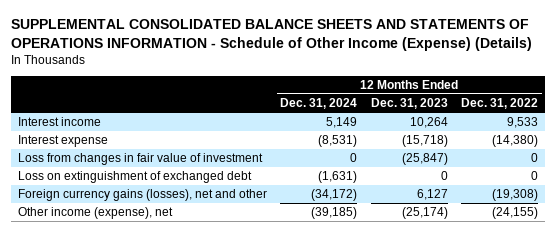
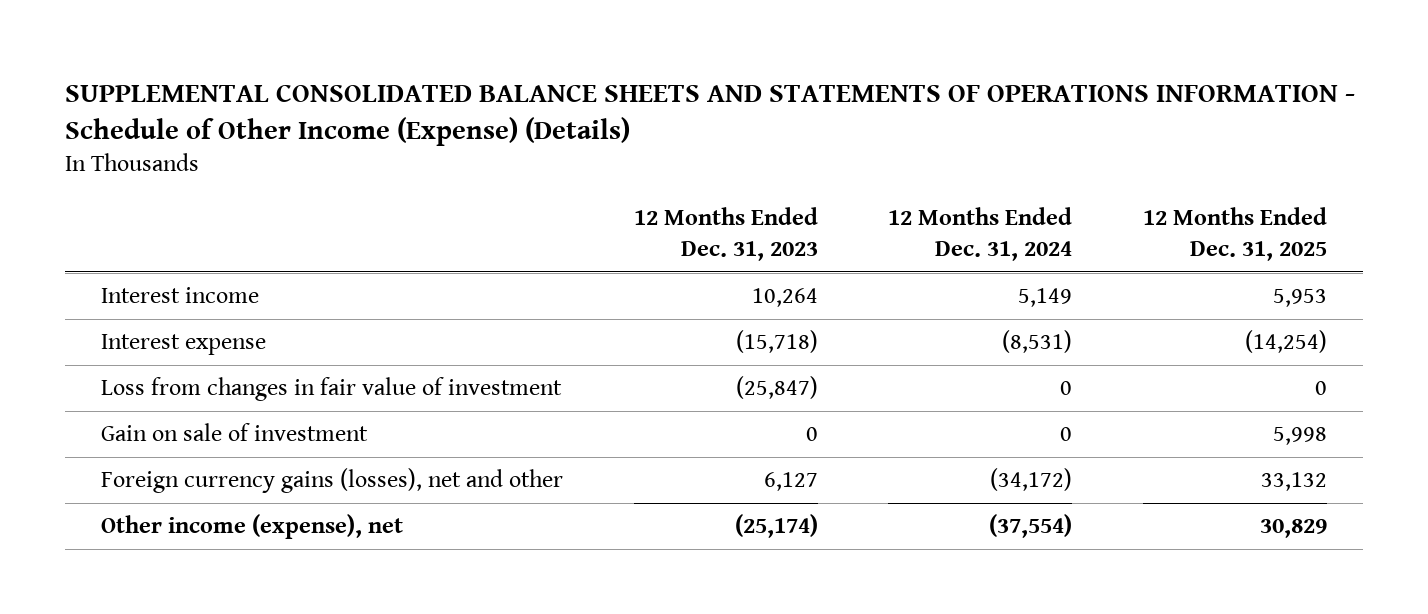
- | 12 Months Ended Dec. 31, 2024 | 12 Months Ended Dec. 31, 2023 | 12 Months Ended Dec. 31, 2022
+ | 12 Months Ended Dec. 31, 2023 | 12 Months Ended Dec. 31, 2024 | 12 Months Ended Dec. 31, 2025
- Loss on extinguishment of exchanged debt | (1,631) | 0 | 0
+ Gain on sale of investment | 0 | 0 | 5,998
- Other income (expense), net | (39,185) | (25,174) | (24,155)
+ Other income (expense), net | (25,174) | (37,554) | 30,829

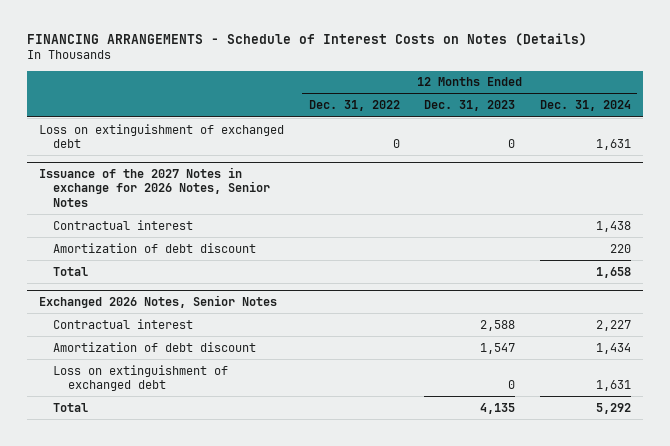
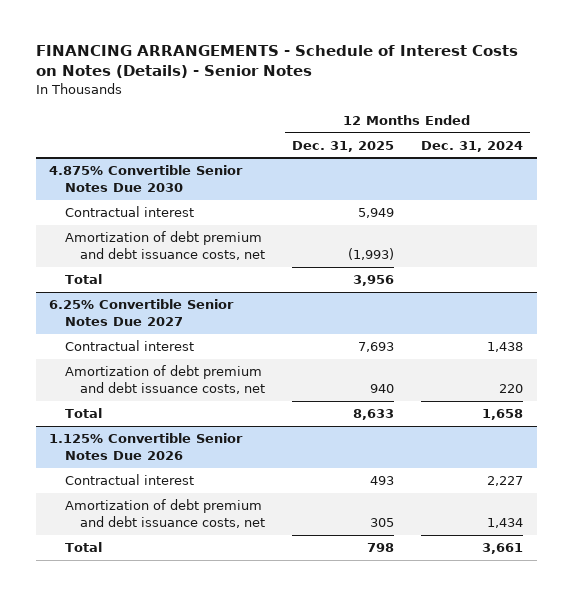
- FINANCING ARRANGEMENTS - Schedule of Interest Costs on Notes (Details)
+ FINANCING ARRANGEMENTS - Schedule of Interest Costs on Notes (Details) - Senior Notes
- | 12 Months Ended Dec. 31, 2022 | 12 Months Ended Dec. 31, 2023 | 12 Months Ended Dec. 31, 2024
+ | 12 Months Ended Dec. 31, 2025 | 12 Months Ended Dec. 31, 2024
- Loss on extinguishment of exchanged debt | 0 | 0 | 1,631
- Issuance of the 2027 Notes in exchange for 2026 Notes, Senior Notes
+ 4.875% Convertible Senior Notes Due 2030
+ Contractual interest | 5,949 |
+ Amortization of debt premium and debt issuance costs, net | (1,993) |
+ Total | 3,956 |
+ 6.25% Convertible Senior Notes Due 2027
- Amortization of debt discount | | | 220
+ Amortization of debt premium and debt issuance costs, net | 940 | 220
- Exchanged 2026 Notes, Senior Notes
+ 1.125% Convertible Senior Notes Due 2026
- Amortization of debt discount | | 1,547 | 1,434
- Loss on extinguishment of exchanged debt | | 0 | 1,631
- Total | | 4,135 | 5,292
+ Amortization of debt premium and debt issuance costs, net | 305 | 1,434
+ Total | 798 | 3,661

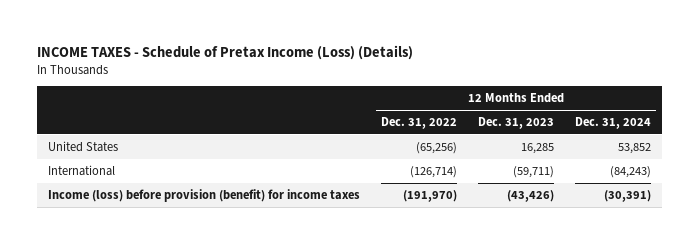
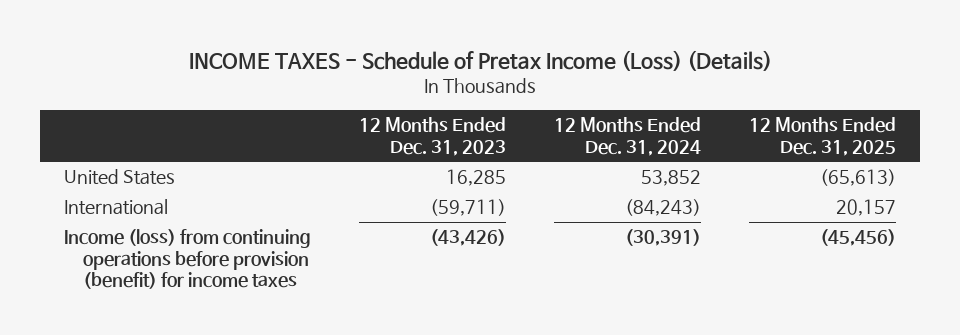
- | 12 Months Ended Dec. 31, 2022 | 12 Months Ended Dec. 31, 2023 | 12 Months Ended Dec. 31, 2024
+ | 12 Months Ended Dec. 31, 2023 | 12 Months Ended Dec. 31, 2024 | 12 Months Ended Dec. 31, 2025
- Income (loss) before provision (benefit) for income taxes | (191,970) | (43,426) | (30,391)
+ Income (loss) from continuing operations before provision (benefit) for income taxes | (43,426) | (30,391) | (45,456)

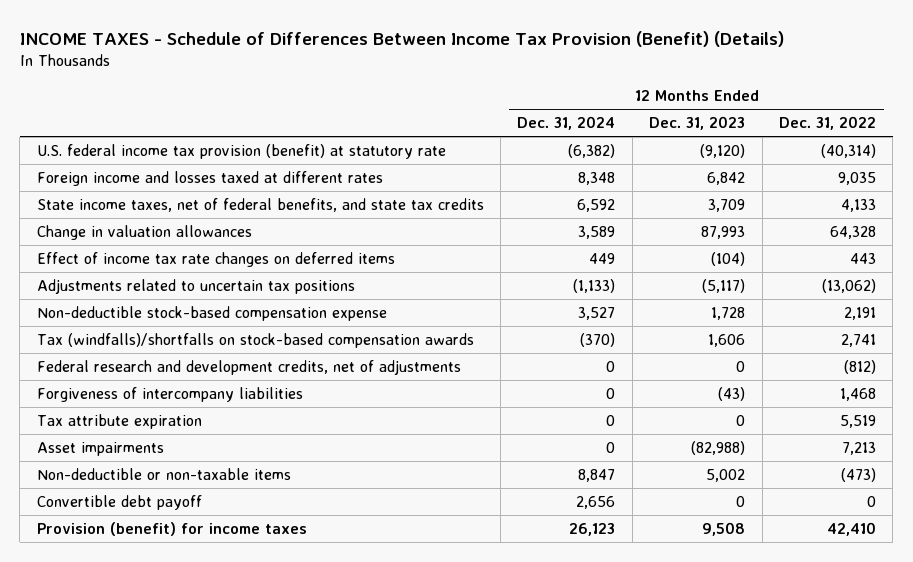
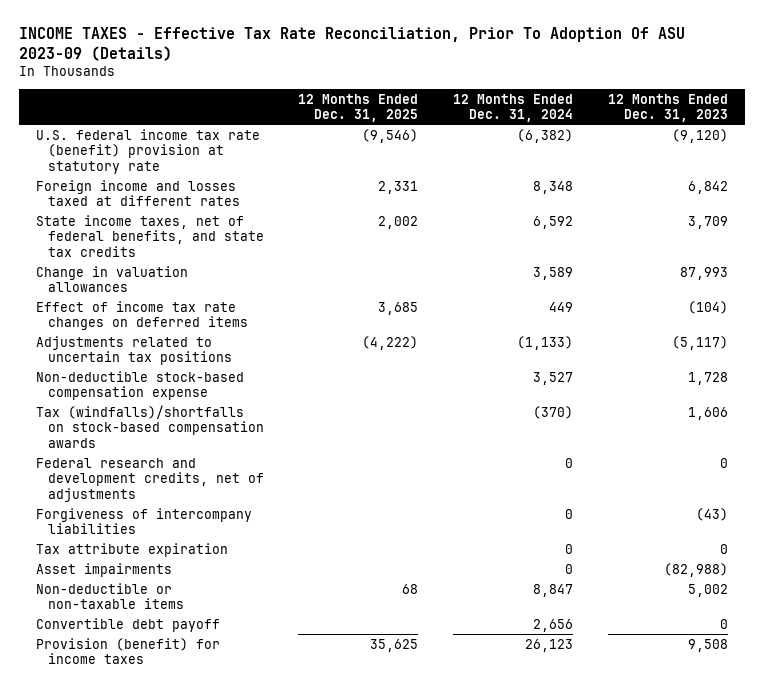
- INCOME TAXES - Schedule of Differences Between Income Tax Provision (Benefit) (Details)
+ INCOME TAXES - Effective Tax Rate Reconciliation, Prior To Adoption Of ASU 2023-09 (Details)
- | 12 Months Ended Dec. 31, 2024 | 12 Months Ended Dec. 31, 2023 | 12 Months Ended Dec. 31, 2022
+ | 12 Months Ended Dec. 31, 2025 | 12 Months Ended Dec. 31, 2024 | 12 Months Ended Dec. 31, 2023
- U.S. federal income tax provision (benefit) at statutory rate | (6,382) | (9,120) | (40,314)
+ U.S. federal income tax rate (benefit) provision at statutory rate | (9,546) | (6,382) | (9,120)

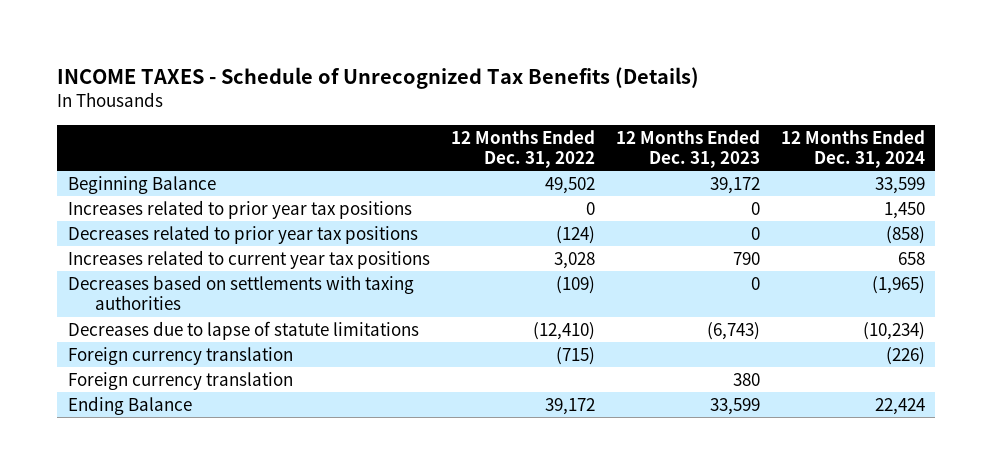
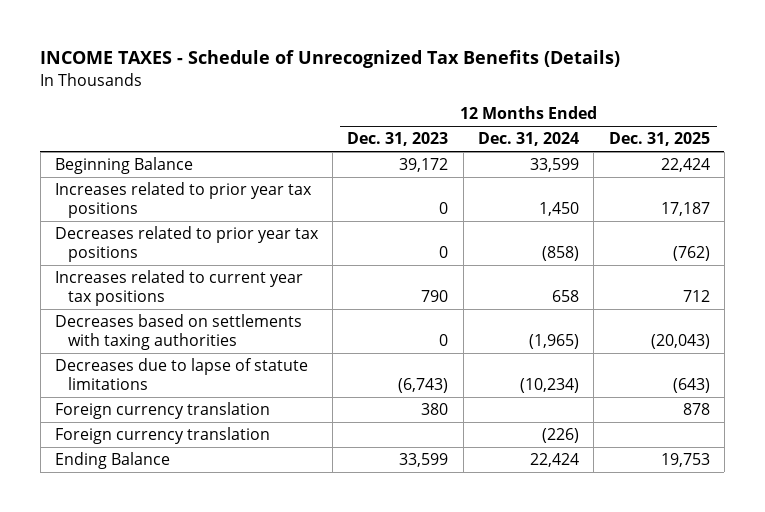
- | 12 Months Ended Dec. 31, 2022 | 12 Months Ended Dec. 31, 2023 | 12 Months Ended Dec. 31, 2024
+ | 12 Months Ended Dec. 31, 2023 | 12 Months Ended Dec. 31, 2024 | 12 Months Ended Dec. 31, 2025
moved down: Foreign currency translation | | (226) |

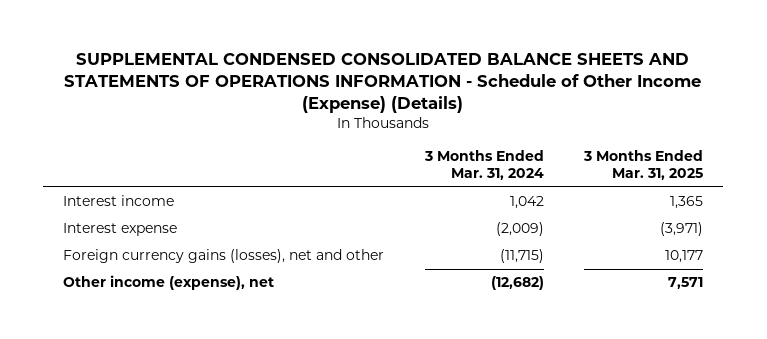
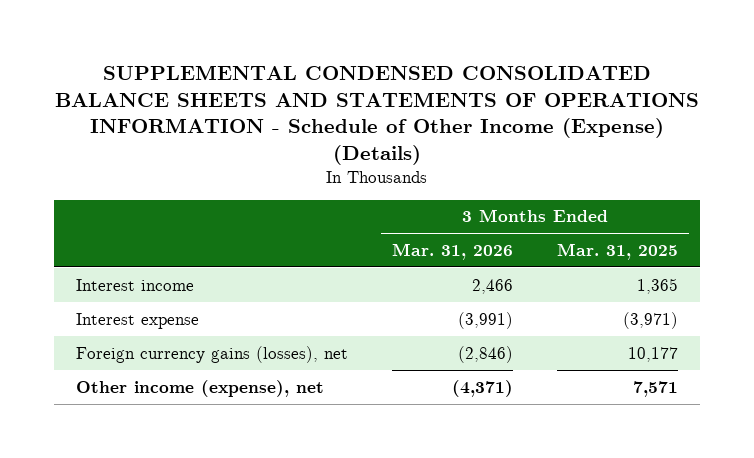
- | 3 Months Ended Mar. 31, 2024 | 3 Months Ended Mar. 31, 2025
+ | 3 Months Ended Mar. 31, 2026 | 3 Months Ended Mar. 31, 2025
- Foreign currency gains (losses), net and other | (11,715) | 10,177
+ Foreign currency gains (losses), net | (2,846) | 10,177

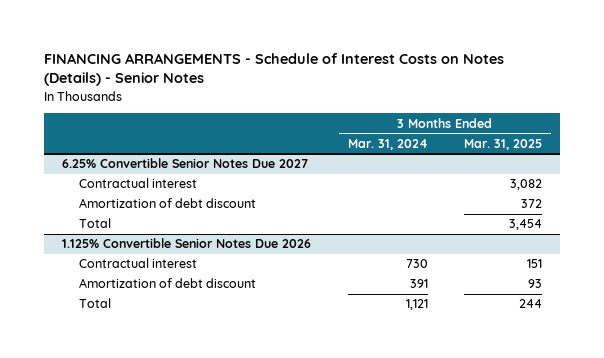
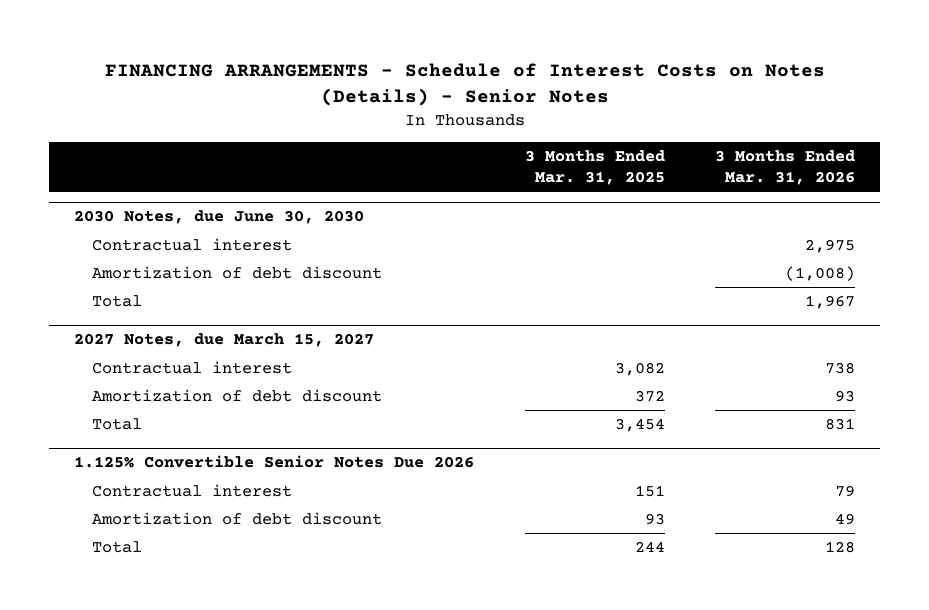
- | 3 Months Ended Mar. 31, 2024 | 3 Months Ended Mar. 31, 2025
+ | 3 Months Ended Mar. 31, 2025 | 3 Months Ended Mar. 31, 2026
- 6.25% Convertible Senior Notes Due 2027
+ 2030 Notes, due June 30, 2030
+ Contractual interest | | 2,975
+ Amortization of debt discount | | (1,008)
+ Total | | 1,967
+ 2027 Notes, due March 15, 2027

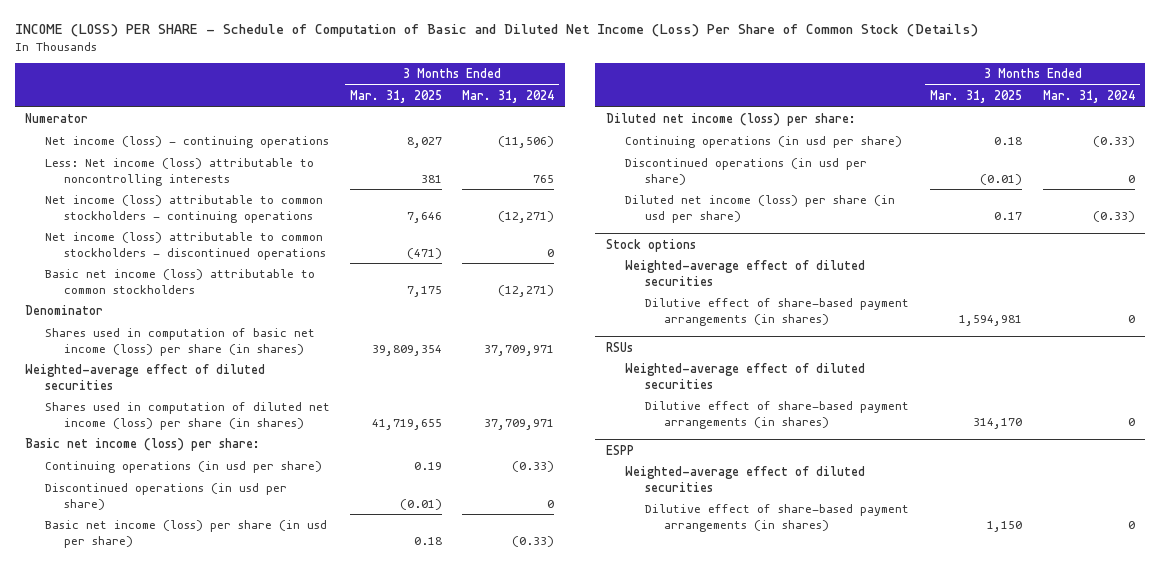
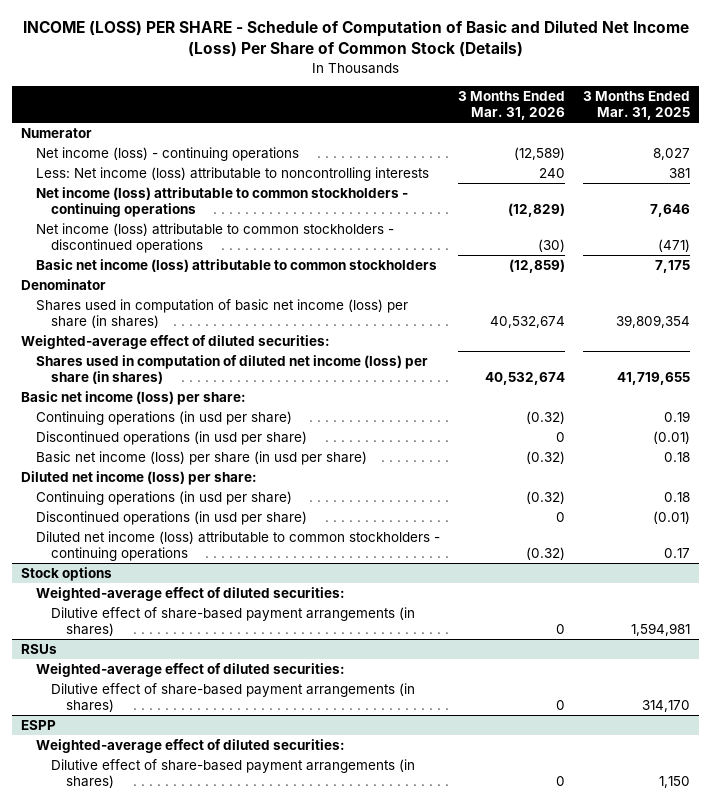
- | 3 Months Ended Mar. 31, 2025 | 3 Months Ended Mar. 31, 2024
+ | 3 Months Ended Mar. 31, 2026 | 3 Months Ended Mar. 31, 2025
- Weighted-average effect of diluted securities
+ Weighted-average effect of diluted securities:
- Diluted net income (loss) per share (in usd per share) | 0.17 | (0.33)
+ Diluted net income (loss) attributable to common stockholders - continuing operations | (0.32) | 0.17
@ Stock options
- Weighted-average effect of diluted securities
+ Weighted-average effect of diluted securities:
@ RSUs
- Weighted-average effect of diluted securities
+ Weighted-average effect of diluted securities:
@ ESPP
- Weighted-average effect of diluted securities
+ Weighted-average effect of diluted securities:

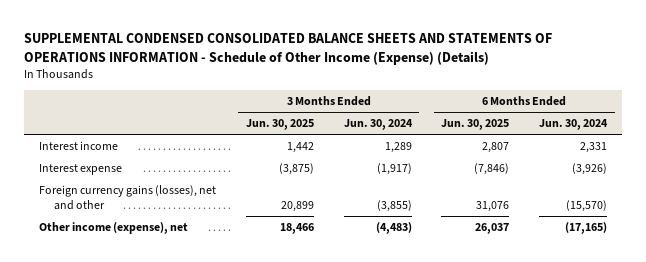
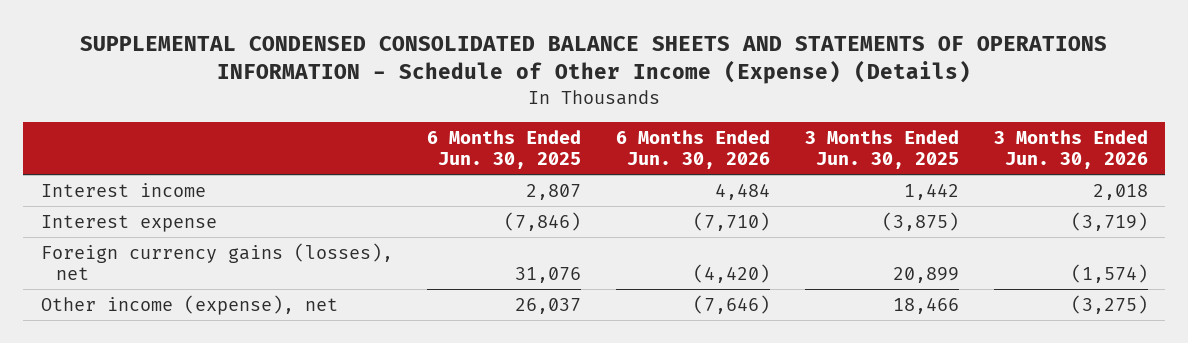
- | 3 Months Ended Jun. 30, 2025 | 3 Months Ended Jun. 30, 2024 | 6 Months Ended Jun. 30, 2025 | 6 Months Ended Jun. 30, 2024
+ | 6 Months Ended Jun. 30, 2025 | 6 Months Ended Jun. 30, 2026 | 3 Months Ended Jun. 30, 2025 | 3 Months Ended Jun. 30, 2026
- Foreign currency gains (losses), net and other | 20,899 | (3,855) | 31,076 | (15,570)
+ Foreign currency gains (losses), net | 31,076 | (4,420) | 20,899 | (1,574)

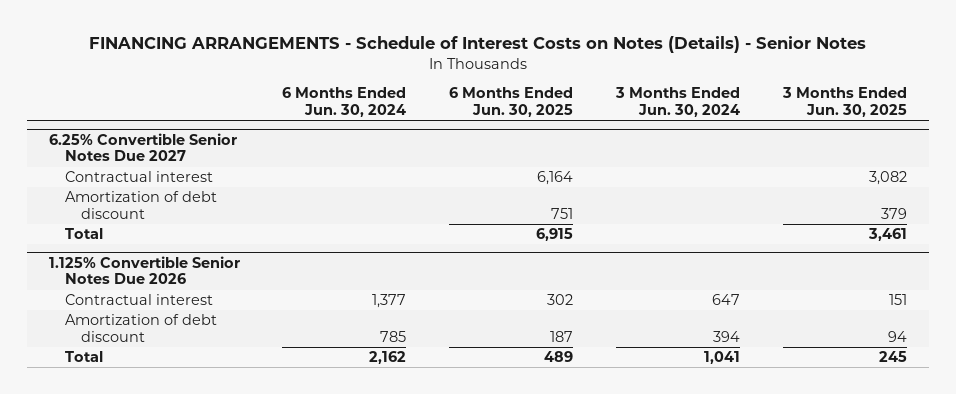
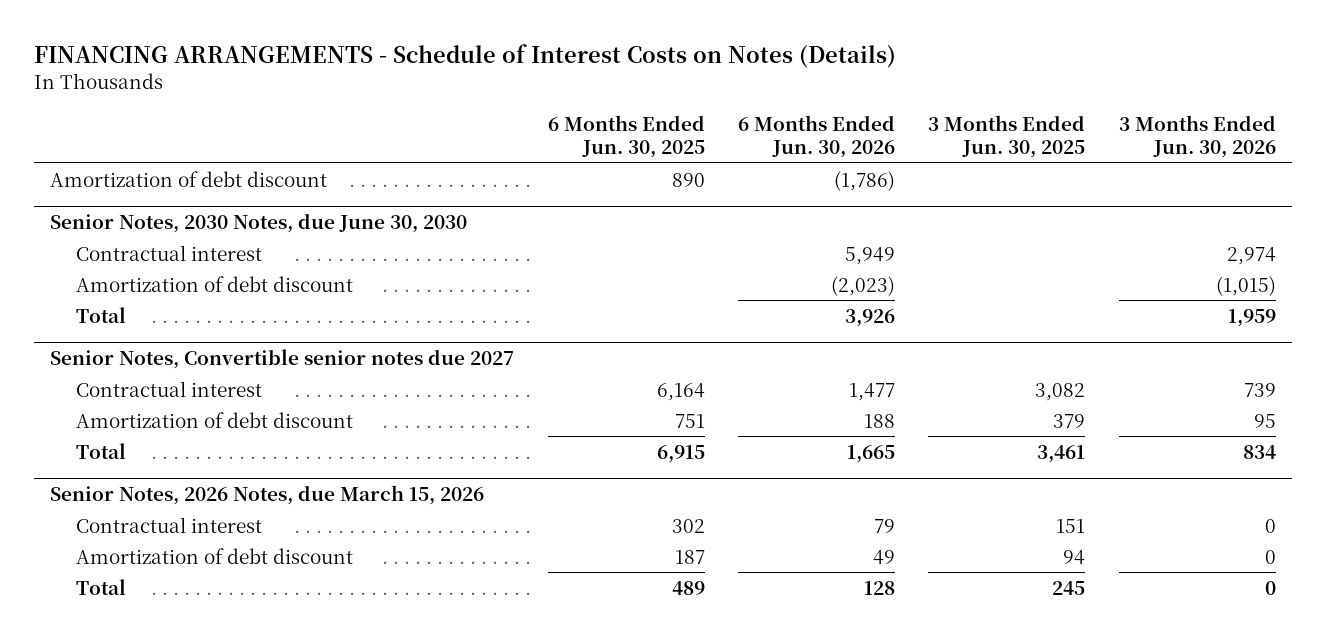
- FINANCING ARRANGEMENTS - Schedule of Interest Costs on Notes (Details) - Senior Notes
+ FINANCING ARRANGEMENTS - Schedule of Interest Costs on Notes (Details)
- | 6 Months Ended Jun. 30, 2024 | 6 Months Ended Jun. 30, 2025 | 3 Months Ended Jun. 30, 2024 | 3 Months Ended Jun. 30, 2025
+ | 6 Months Ended Jun. 30, 2025 | 6 Months Ended Jun. 30, 2026 | 3 Months Ended Jun. 30, 2025 | 3 Months Ended Jun. 30, 2026
- 6.25% Convertible Senior Notes Due 2027
+ Amortization of debt discount | 890 | (1,786) | |
+ Senior Notes, 2030 Notes, due June 30, 2030
+ Contractual interest | | 5,949 | | 2,974
+ Amortization of debt discount | | (2,023) | | (1,015)
+ Total | | 3,926 | | 1,959
+ Senior Notes, Convertible senior notes due 2027
- 1.125% Convertible Senior Notes Due 2026
+ Senior Notes, 2026 Notes, due March 15, 2026

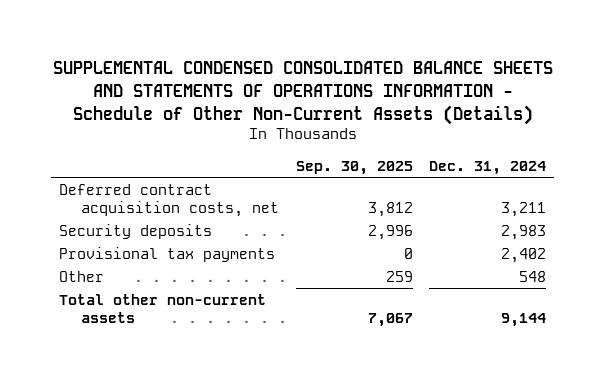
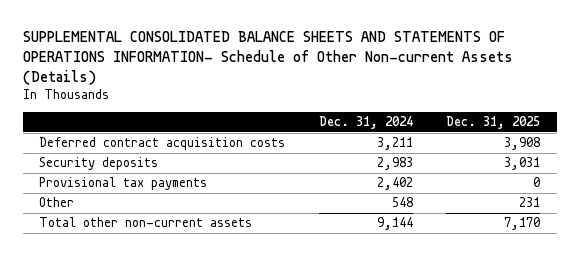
- SUPPLEMENTAL CONDENSED CONSOLIDATED BALANCE SHEETS AND STATEMENTS OF OPERATIONS INFORMATION - Schedule of Other Non-Current Assets (Details)
+ SUPPLEMENTAL CONSOLIDATED BALANCE SHEETS AND STATEMENTS OF OPERATIONS INFORMATION- Schedule of Other Non-current Assets (Details)
- | Sep. 30, 2025 | Dec. 31, 2024
+ | Dec. 31, 2024 | Dec. 31, 2025
- Deferred contract acquisition costs, net | 3,812 | 3,211
+ Deferred contract acquisition costs | 3,211 | 3,908

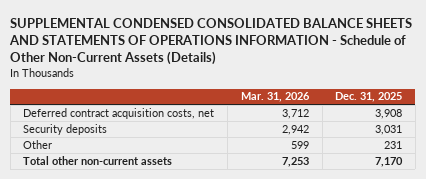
- SUPPLEMENTAL CONSOLIDATED BALANCE SHEETS AND STATEMENTS OF OPERATIONS INFORMATION- Schedule of Other Non-current Assets (Details)
+ SUPPLEMENTAL CONDENSED CONSOLIDATED BALANCE SHEETS AND STATEMENTS OF OPERATIONS INFORMATION - Schedule of Other Non-Current Assets (Details)
- | Dec. 31, 2024 | Dec. 31, 2025
+ | Mar. 31, 2026 | Dec. 31, 2025
- Deferred contract acquisition costs | 3,211 | 3,908
+ Deferred contract acquisition costs, net | 3,712 | 3,908
- Provisional tax payments | 2,402 | 0

